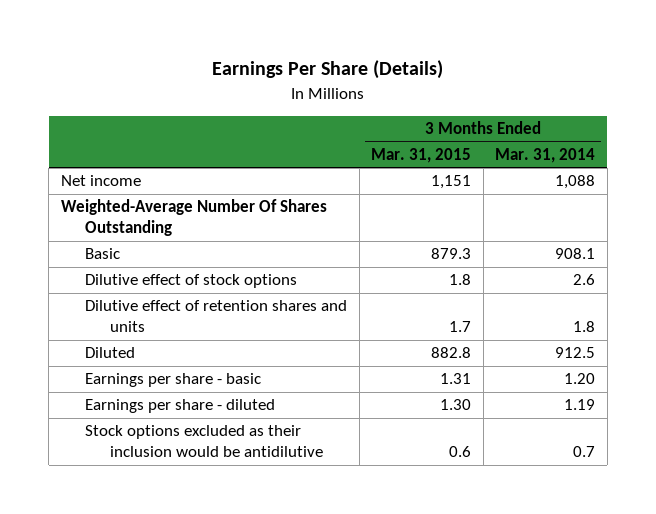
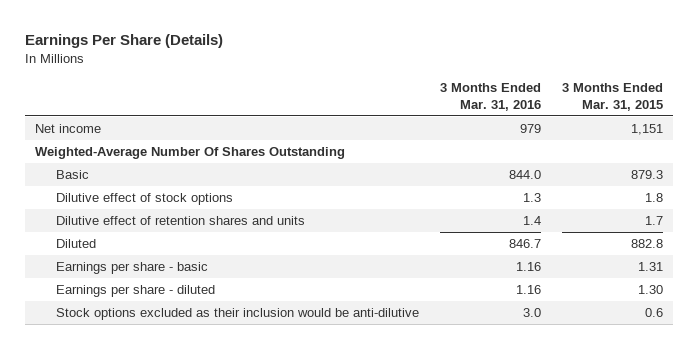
- | 3 Months Ended Mar. 31, 2015 | 3 Months Ended Mar. 31, 2014
+ | 3 Months Ended Mar. 31, 2016 | 3 Months Ended Mar. 31, 2015
- Stock options excluded as their inclusion would be antidilutive | 0.6 | 0.7
+ Stock options excluded as their inclusion would be anti-dilutive | 3.0 | 0.6

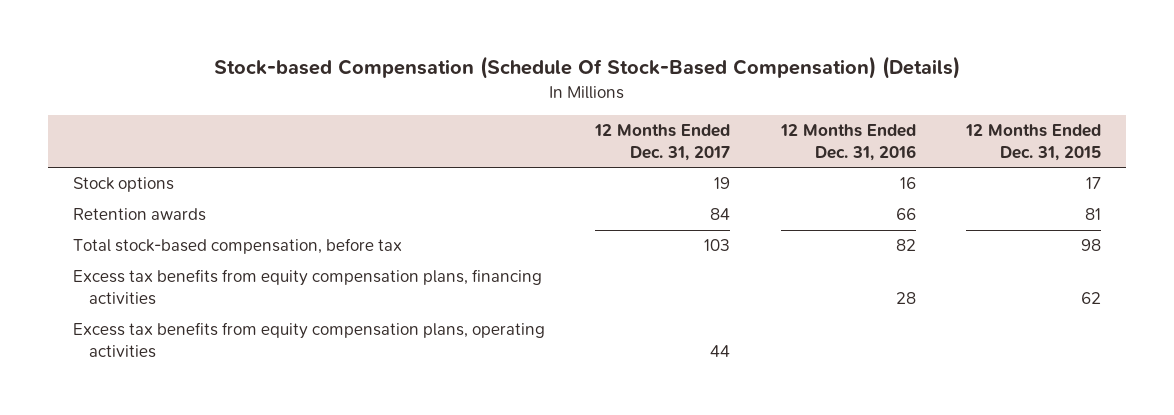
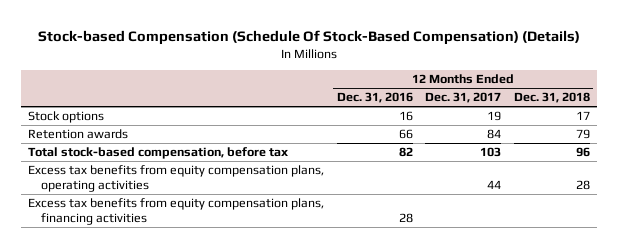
- | 12 Months Ended Dec. 31, 2017 | 12 Months Ended Dec. 31, 2016 | 12 Months Ended Dec. 31, 2015
+ | 12 Months Ended Dec. 31, 2016 | 12 Months Ended Dec. 31, 2017 | 12 Months Ended Dec. 31, 2018
moved down: Excess tax benefits from equity compensation plans, financing activities | 28 | |

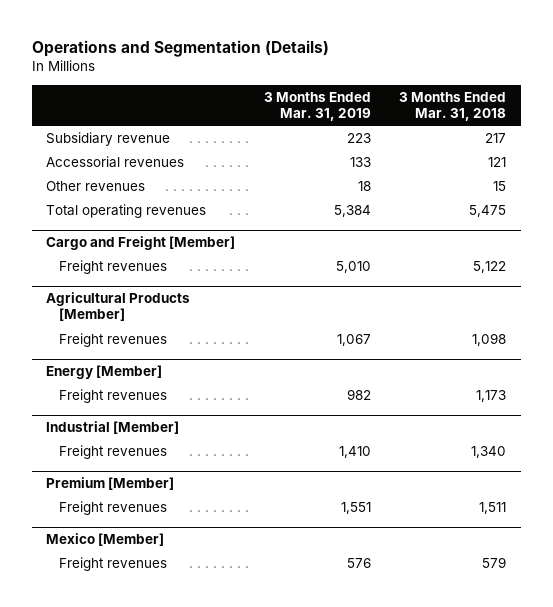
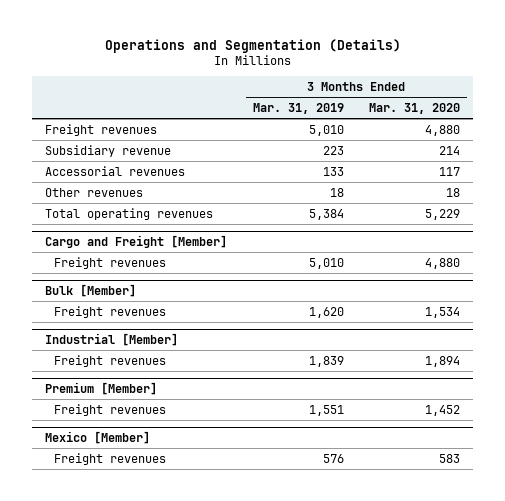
- | 3 Months Ended Mar. 31, 2019 | 3 Months Ended Mar. 31, 2018
+ | 3 Months Ended Mar. 31, 2019 | 3 Months Ended Mar. 31, 2020
+ Freight revenues | 5,010 | 4,880
- Agricultural Products [Member]
- Freight revenues | 1,067 | 1,098
- Energy [Member]
- Freight revenues | 982 | 1,173
+ Bulk [Member]
+ Freight revenues | 1,620 | 1,534
@ Industrial [Member]
- Freight revenues | 1,410 | 1,340
+ Freight revenues | 1,839 | 1,894

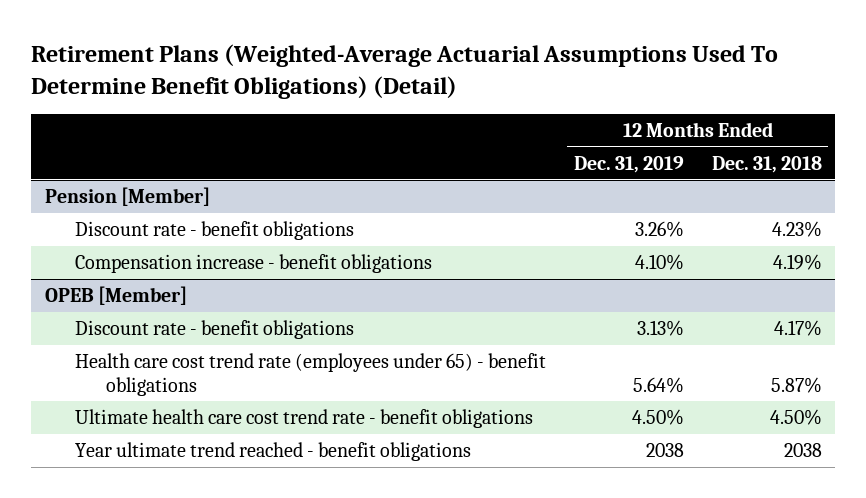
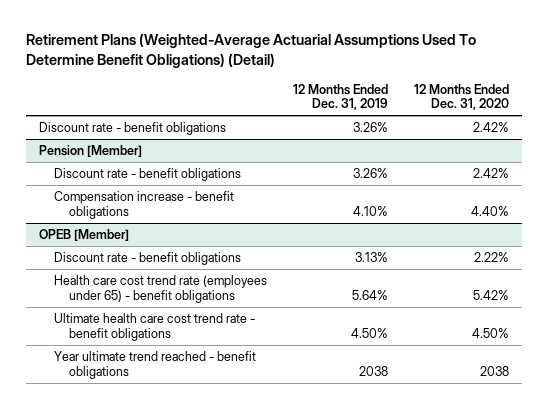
- | 12 Months Ended Dec. 31, 2019 | 12 Months Ended Dec. 31, 2018
+ | 12 Months Ended Dec. 31, 2019 | 12 Months Ended Dec. 31, 2020
+ Discount rate - benefit obligations | 3.26% | 2.42%

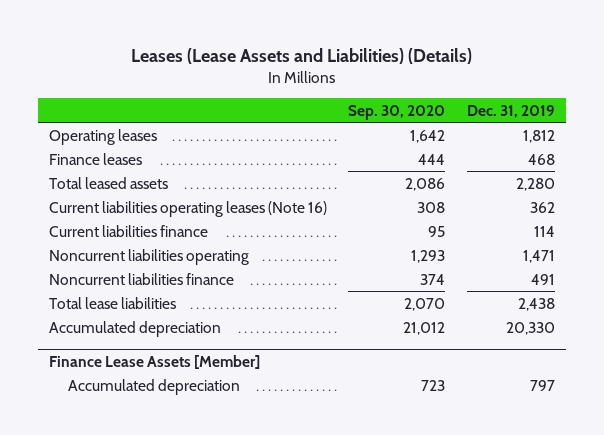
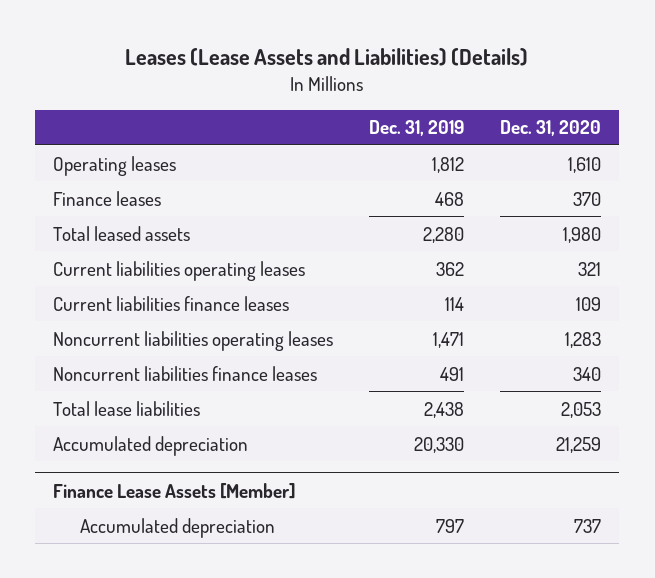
- | Sep. 30, 2020 | Dec. 31, 2019
+ | Dec. 31, 2019 | Dec. 31, 2020
- Current liabilities operating leases (Note 16) | 308 | 362
- Current liabilities finance | 95 | 114
- Noncurrent liabilities operating | 1,293 | 1,471
- Noncurrent liabilities finance | 374 | 491
+ Current liabilities operating leases | 362 | 321
+ Current liabilities finance leases | 114 | 109
+ Noncurrent liabilities operating leases | 1,471 | 1,283
+ Noncurrent liabilities finance leases | 491 | 340

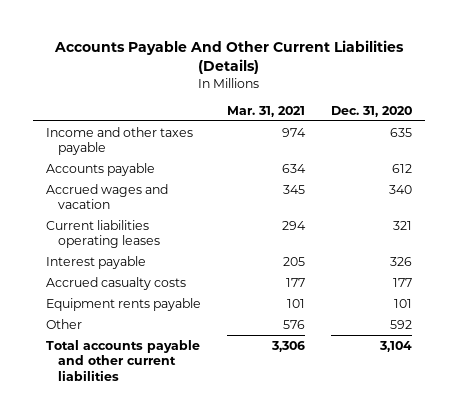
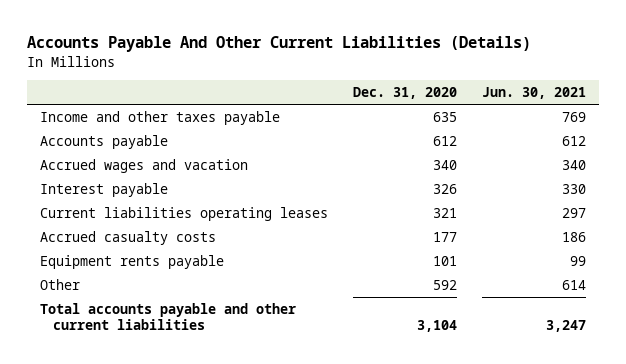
- | Mar. 31, 2021 | Dec. 31, 2020
+ | Dec. 31, 2020 | Jun. 30, 2021
moved down: Current liabilities operating leases | 321 | 297

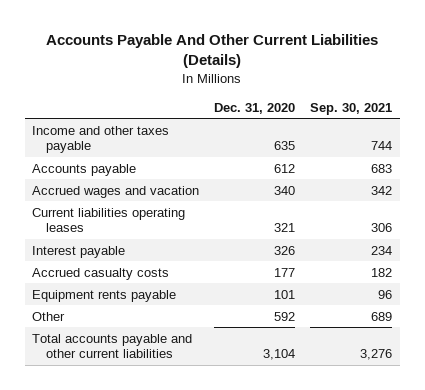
- | Dec. 31, 2020 | Jun. 30, 2021
+ | Dec. 31, 2020 | Sep. 30, 2021
moved down: Interest payable | 326 | 234

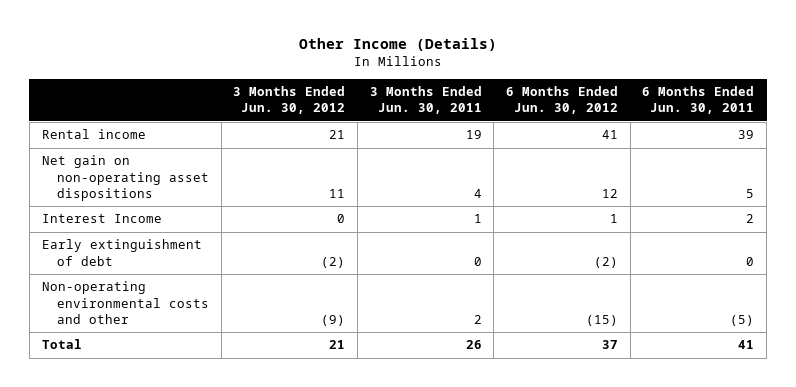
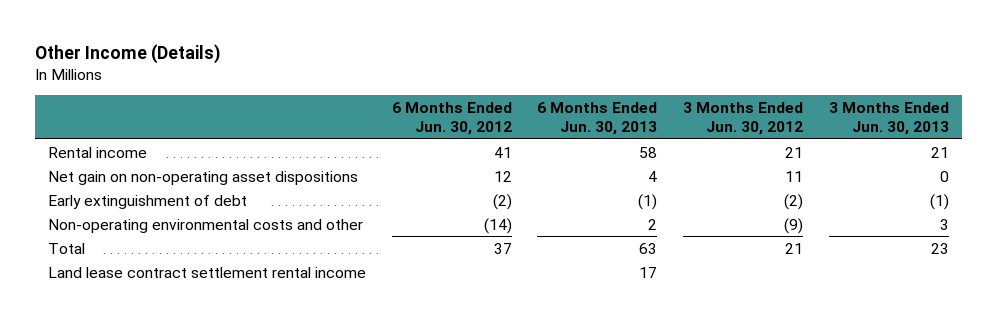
- | 3 Months Ended Jun. 30, 2012 | 3 Months Ended Jun. 30, 2011 | 6 Months Ended Jun. 30, 2012 | 6 Months Ended Jun. 30, 2011
+ | 6 Months Ended Jun. 30, 2012 | 6 Months Ended Jun. 30, 2013 | 3 Months Ended Jun. 30, 2012 | 3 Months Ended Jun. 30, 2013
- Interest Income | 0 | 1 | 1 | 2
- Non-operating environmental costs and other | (9) | 2 | (15) | (5)
+ Non-operating environmental costs and other | (14) | 2 | (9) | 3
+ Land lease contract settlement rental income | | 17 | |

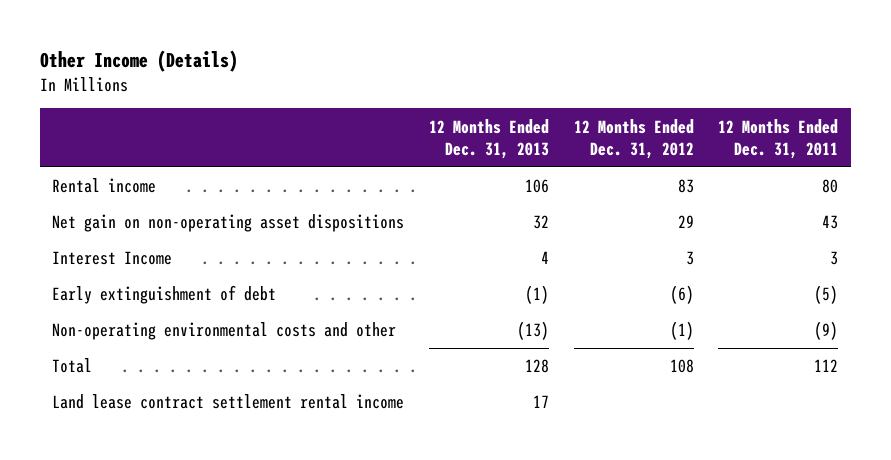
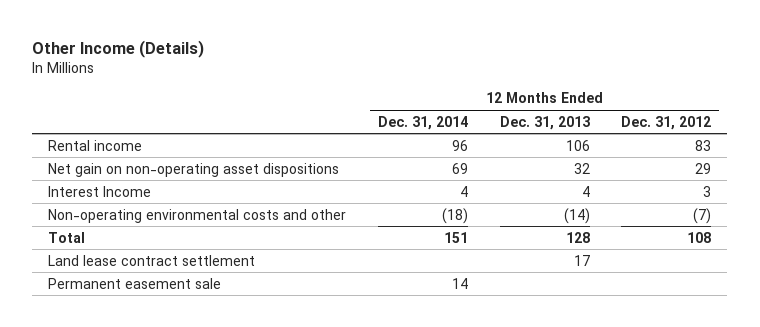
- | 12 Months Ended Dec. 31, 2013 | 12 Months Ended Dec. 31, 2012 | 12 Months Ended Dec. 31, 2011
+ | 12 Months Ended Dec. 31, 2014 | 12 Months Ended Dec. 31, 2013 | 12 Months Ended Dec. 31, 2012
- Early extinguishment of debt | (1) | (6) | (5)
- Non-operating environmental costs and other | (13) | (1) | (9)
+ Non-operating environmental costs and other | (18) | (14) | (7)
- Land lease contract settlement rental income | 17 | |
+ Land lease contract settlement | | 17 |
+ Permanent easement sale | 14 | |

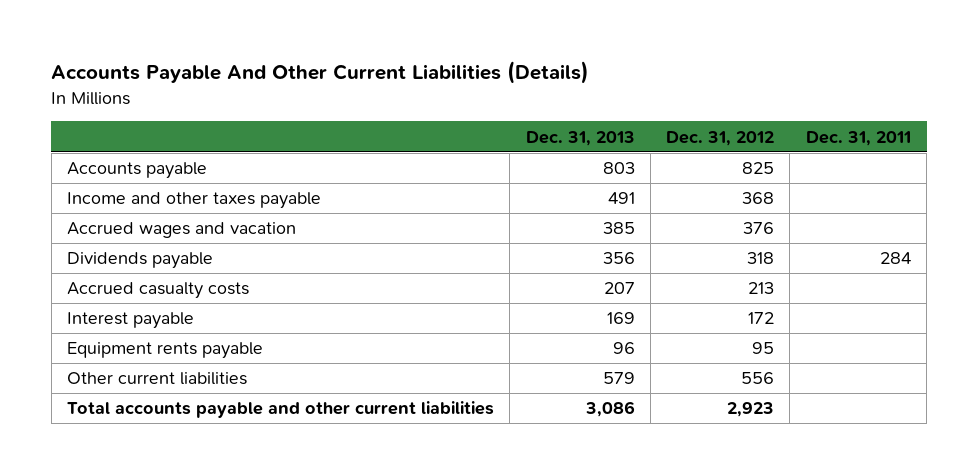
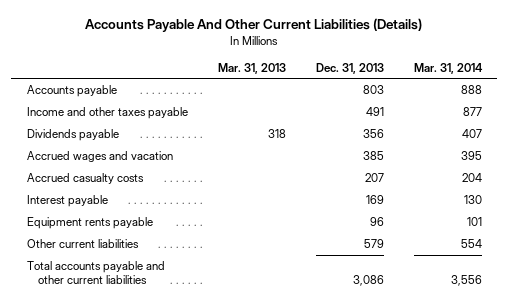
- | Dec. 31, 2013 | Dec. 31, 2012 | Dec. 31, 2011
+ | Mar. 31, 2013 | Dec. 31, 2013 | Mar. 31, 2014
moved down: Accrued wages and vacation | | 385 | 395

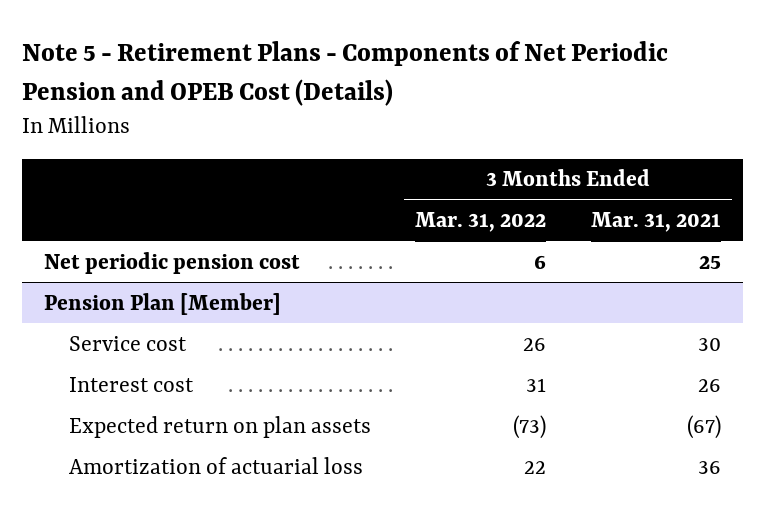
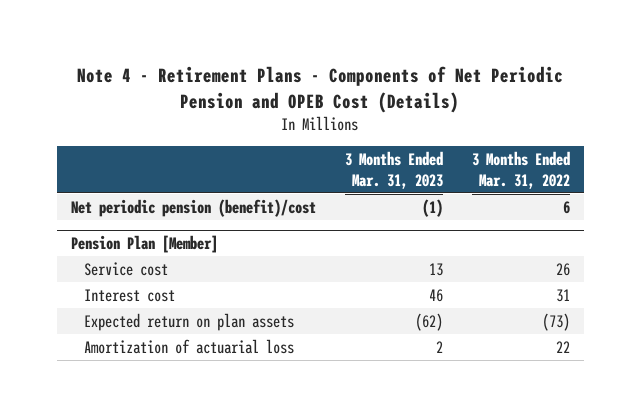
- Note 5 - Retirement Plans - Components of Net Periodic Pension and OPEB Cost (Details)
+ Note 4 - Retirement Plans - Components of Net Periodic Pension and OPEB Cost (Details)
- | 3 Months Ended Mar. 31, 2022 | 3 Months Ended Mar. 31, 2021
+ | 3 Months Ended Mar. 31, 2023 | 3 Months Ended Mar. 31, 2022
- Net periodic pension cost | 6 | 25
+ Net periodic pension (benefit)/cost | (1) | 6

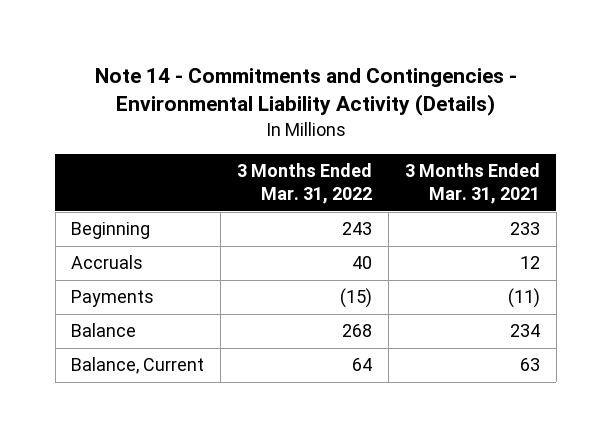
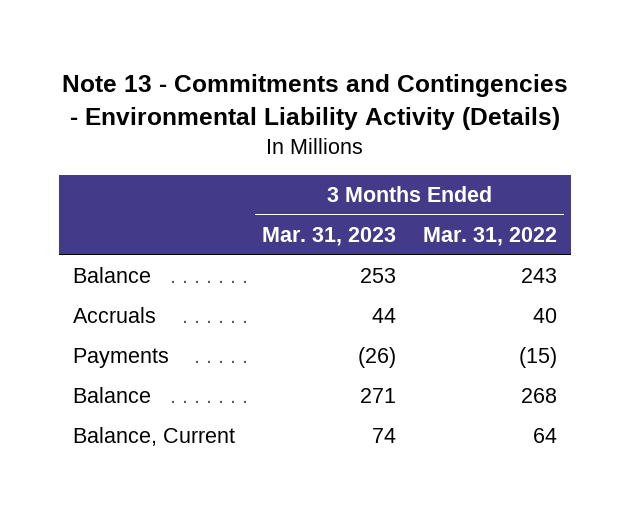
- Note 14 - Commitments and Contingencies - Environmental Liability Activity (Details)
+ Note 13 - Commitments and Contingencies - Environmental Liability Activity (Details)
- | 3 Months Ended Mar. 31, 2022 | 3 Months Ended Mar. 31, 2021
+ | 3 Months Ended Mar. 31, 2023 | 3 Months Ended Mar. 31, 2022
- Beginning | 243 | 233
+ Balance | 253 | 243

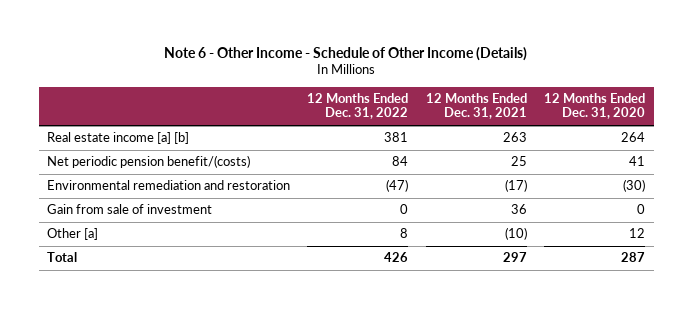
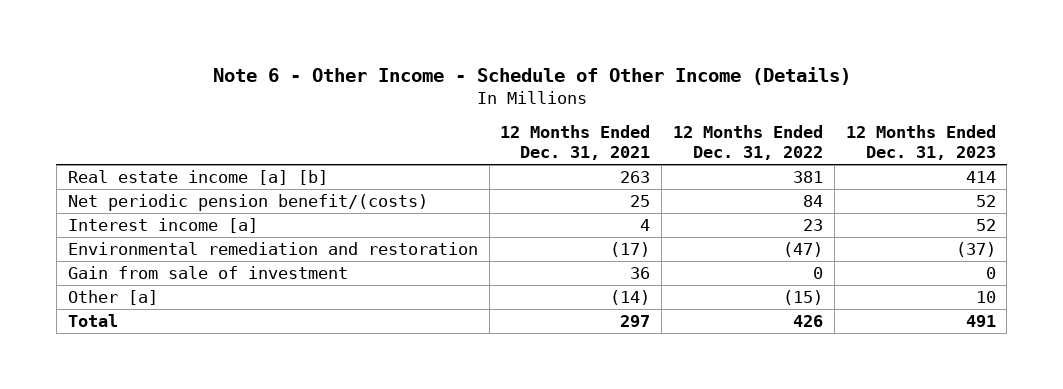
- | 12 Months Ended Dec. 31, 2022 | 12 Months Ended Dec. 31, 2021 | 12 Months Ended Dec. 31, 2020
+ | 12 Months Ended Dec. 31, 2021 | 12 Months Ended Dec. 31, 2022 | 12 Months Ended Dec. 31, 2023
+ Interest income [a] | 4 | 23 | 52
- Other [a] | 8 | (10) | 12
+ Other [a] | (14) | (15) | 10

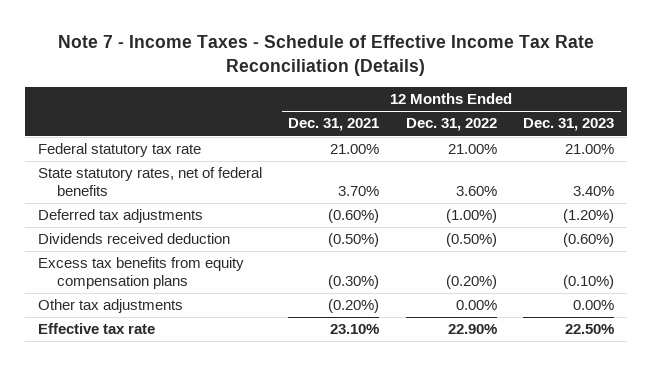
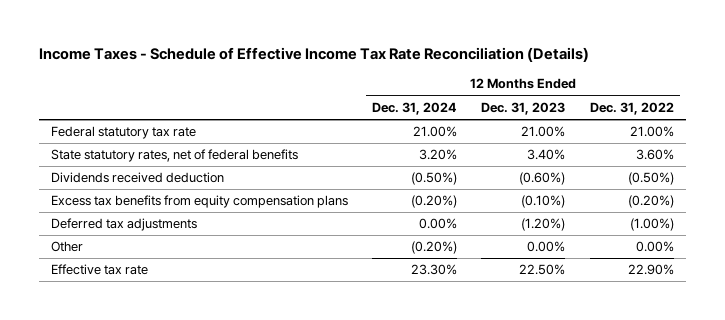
- Note 7 - Income Taxes - Schedule of Effective Income Tax Rate Reconciliation (Details)
+ Income Taxes - Schedule of Effective Income Tax Rate Reconciliation (Details)
- | 12 Months Ended Dec. 31, 2021 | 12 Months Ended Dec. 31, 2022 | 12 Months Ended Dec. 31, 2023
+ | 12 Months Ended Dec. 31, 2024 | 12 Months Ended Dec. 31, 2023 | 12 Months Ended Dec. 31, 2022
- Other tax adjustments | (0.20%) | 0.00% | 0.00%
moved down: Deferred tax adjustments | 0.00% | (1.20%) | (1.00%)
+ Other | (0.20%) | 0.00% | 0.00%

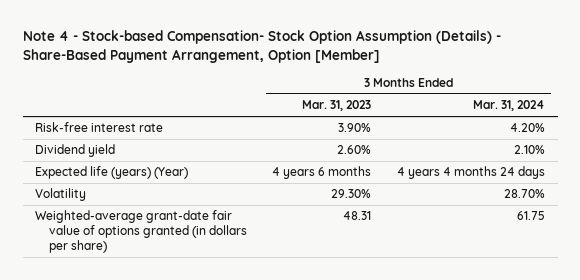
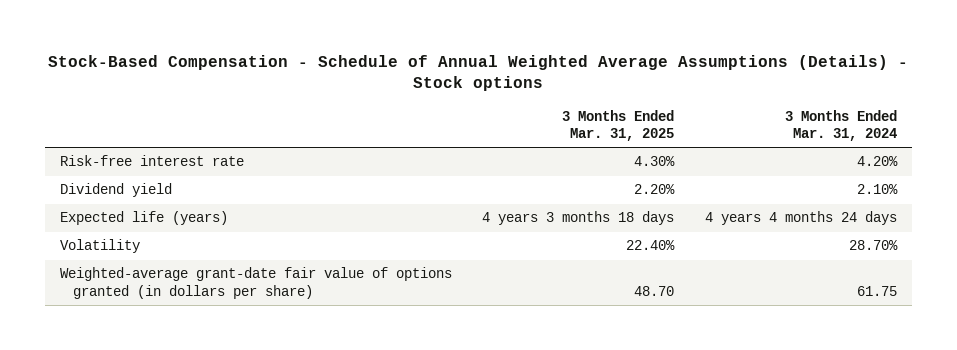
- Note 4 - Stock-based Compensation- Stock Option Assumption (Details) - Share-Based Payment Arrangement, Option [Member]
+ Stock-Based Compensation - Schedule of Annual Weighted Average Assumptions (Details) - Stock options
- | 3 Months Ended Mar. 31, 2023 | 3 Months Ended Mar. 31, 2024
+ | 3 Months Ended Mar. 31, 2025 | 3 Months Ended Mar. 31, 2024
- Expected life (years) (Year) | 4 years 6 months | 4 years 4 months 24 days
+ Expected life (years) | 4 years 3 months 18 days | 4 years 4 months 24 days

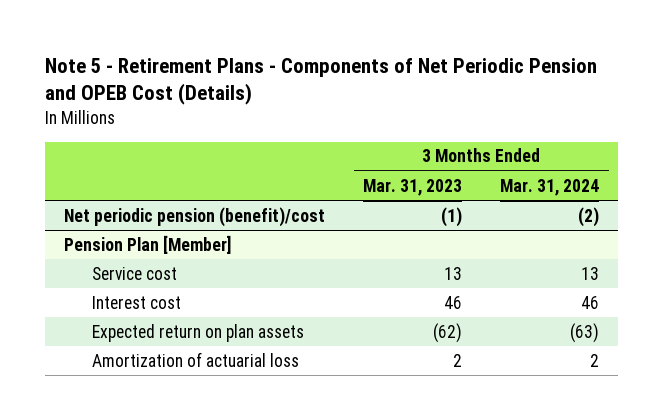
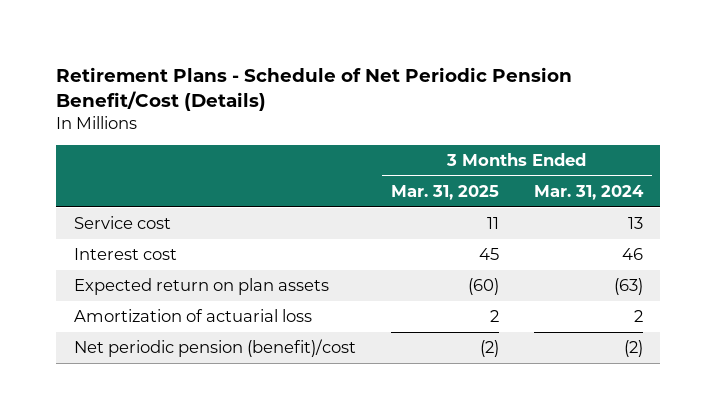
- Note 5 - Retirement Plans - Components of Net Periodic Pension and OPEB Cost (Details)
+ Retirement Plans - Schedule of Net Periodic Pension Benefit/Cost (Details)
- | 3 Months Ended Mar. 31, 2023 | 3 Months Ended Mar. 31, 2024
+ | 3 Months Ended Mar. 31, 2025 | 3 Months Ended Mar. 31, 2024
- Pension Plan [Member]
moved down: Net periodic pension (benefit)/cost | (2) | (2)

